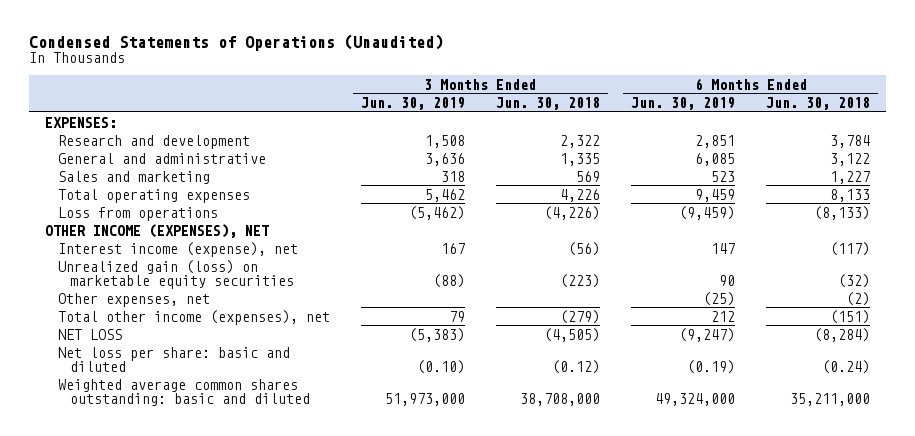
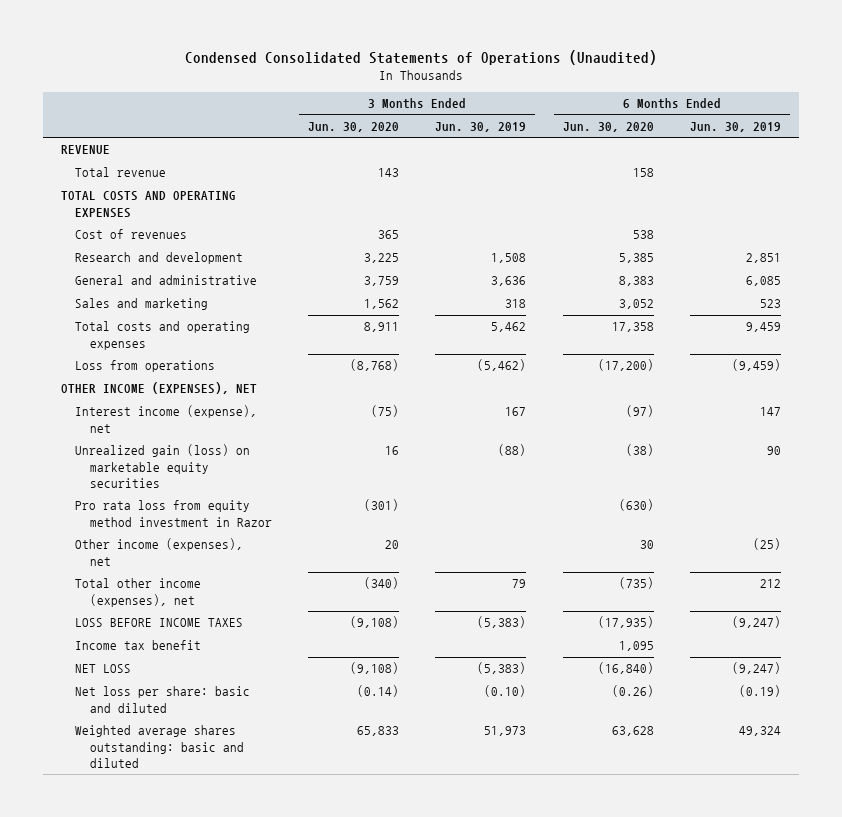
- Condensed Statements of Operations (Unaudited)
+ Condensed Consolidated Statements of Operations (Unaudited)
- | 3 Months Ended Jun. 30, 2019 | 3 Months Ended Jun. 30, 2018 | 6 Months Ended Jun. 30, 2019 | 6 Months Ended Jun. 30, 2018
+ | 3 Months Ended Jun. 30, 2020 | 3 Months Ended Jun. 30, 2019 | 6 Months Ended Jun. 30, 2020 | 6 Months Ended Jun. 30, 2019
- EXPENSES:
+ REVENUE
+ Total revenue | 143 | | 158 |
+ TOTAL COSTS AND OPERATING EXPENSES
+ Cost of revenues | 365 | | 538 |
- Total operating expenses | 5,462 | 4,226 | 9,459 | 8,133
+ Total costs and operating expenses | 8,911 | 5,462 | 17,358 | 9,459
- Other expenses, net | | | (25) | (2)
+ Pro rata loss from equity method investment in Razor | (301) | | (630) |
+ Other income (expenses), net | 20 | | 30 | (25)
+ LOSS BEFORE INCOME TAXES | (9,108) | (5,383) | (17,935) | (9,247)
+ Income tax benefit | | | 1,095 |
- Weighted average common shares outstanding: basic and diluted | 51,973,000 | 38,708,000 | 49,324,000 | 35,211,000
+ Weighted average shares outstanding: basic and diluted | 65,833 | 51,973 | 63,628 | 49,324

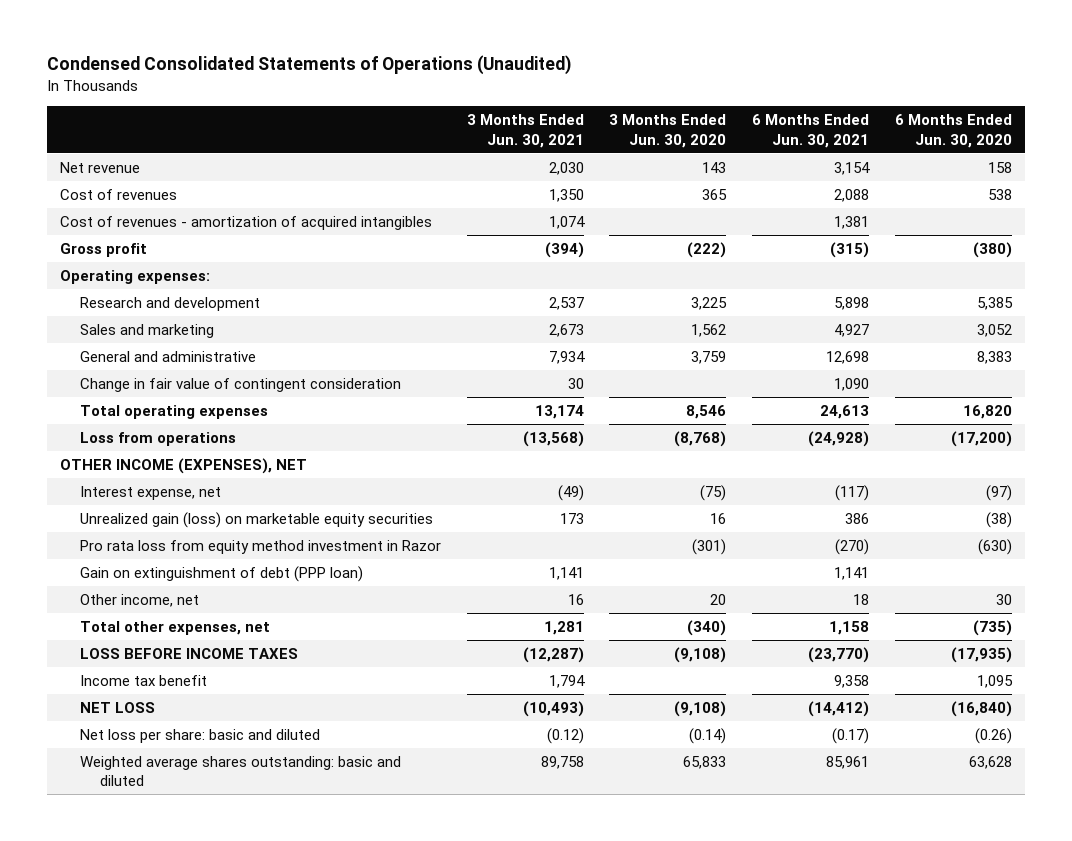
- | 3 Months Ended Jun. 30, 2020 | 3 Months Ended Jun. 30, 2019 | 6 Months Ended Jun. 30, 2020 | 6 Months Ended Jun. 30, 2019
+ | 3 Months Ended Jun. 30, 2021 | 3 Months Ended Jun. 30, 2020 | 6 Months Ended Jun. 30, 2021 | 6 Months Ended Jun. 30, 2020
- REVENUE
- Total revenue | 143 | | 158 |
- TOTAL COSTS AND OPERATING EXPENSES
+ Net revenue | 2,030 | 143 | 3,154 | 158
+ Cost of revenues - amortization of acquired intangibles | 1,074 | | 1,381 |
+ Gross profit | (394) | (222) | (315) | (380)
+ Operating expenses:
- Total costs and operating expenses | 8,911 | 5,462 | 17,358 | 9,459
moved down: General and administrative | 7,934 | 3,759 | 12,698 | 8,383
+ Change in fair value of contingent consideration | 30 | | 1,090 |
+ Total operating expenses | 13,174 | 8,546 | 24,613 | 16,820
- Interest income (expense), net | (75) | 167 | (97) | 147
+ Interest expense, net | (49) | (75) | (117) | (97)
- Other income (expenses), net | 20 | | 30 | (25)
- Total other income (expenses), net | (340) | 79 | (735) | 212
+ Gain on extinguishment of debt (PPP loan) | 1,141 | | 1,141 |
+ Other income, net | 16 | 20 | 18 | 30
+ Total other expenses, net | 1,281 | (340) | 1,158 | (735)

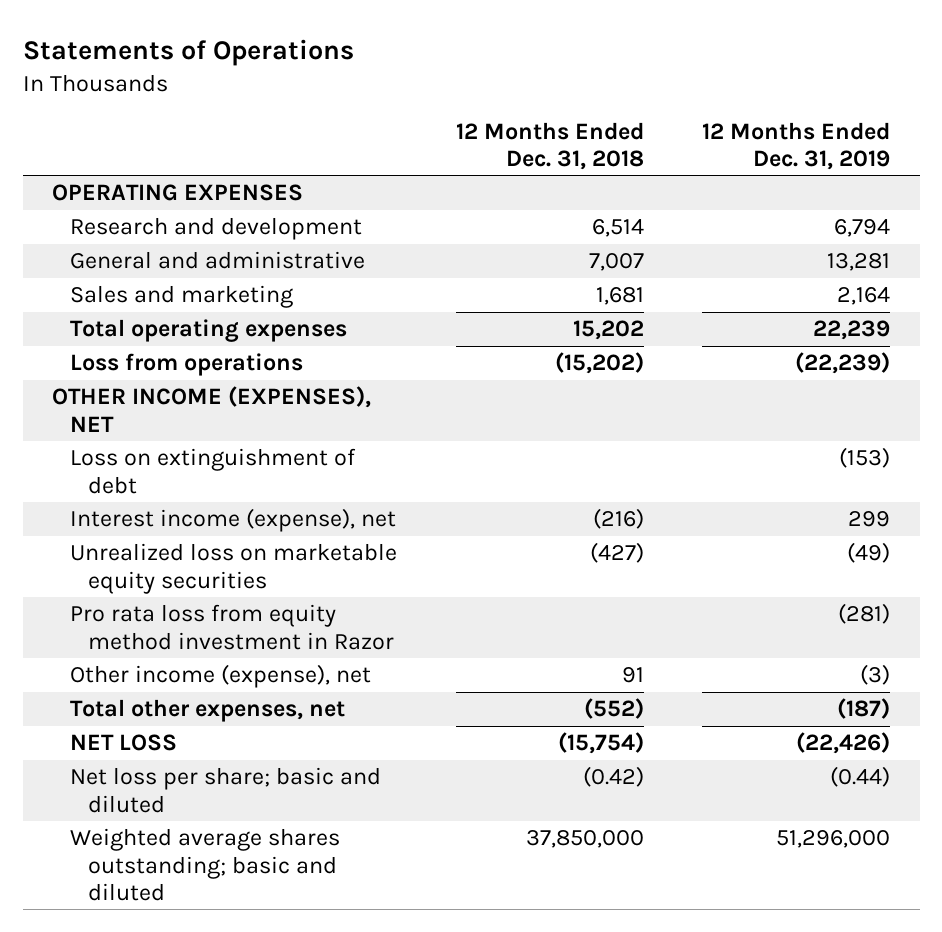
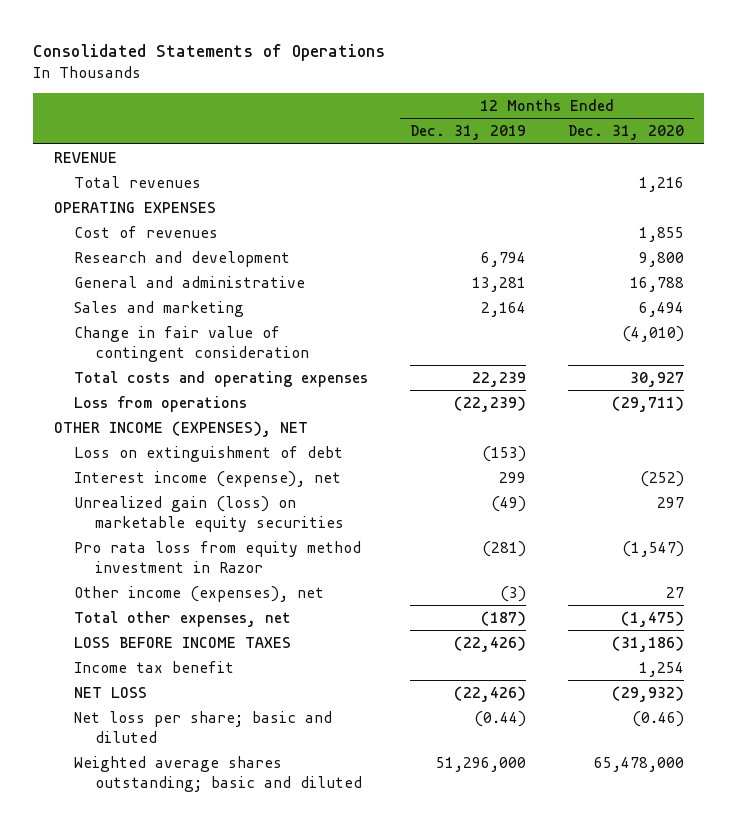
- Statements of Operations
+ Consolidated Statements of Operations
- | 12 Months Ended Dec. 31, 2018 | 12 Months Ended Dec. 31, 2019
+ | 12 Months Ended Dec. 31, 2019 | 12 Months Ended Dec. 31, 2020
+ REVENUE
+ Total revenues | | 1,216
+ Cost of revenues | | 1,855
- Total operating expenses | 15,202 | 22,239
+ Change in fair value of contingent consideration | | (4,010)
+ Total costs and operating expenses | 22,239 | 30,927
- Unrealized loss on marketable equity securities | (427) | (49)
+ Unrealized gain (loss) on marketable equity securities | (49) | 297
- Other income (expense), net | 91 | (3)
+ Other income (expenses), net | (3) | 27
+ LOSS BEFORE INCOME TAXES | (22,426) | (31,186)
+ Income tax benefit | | 1,254

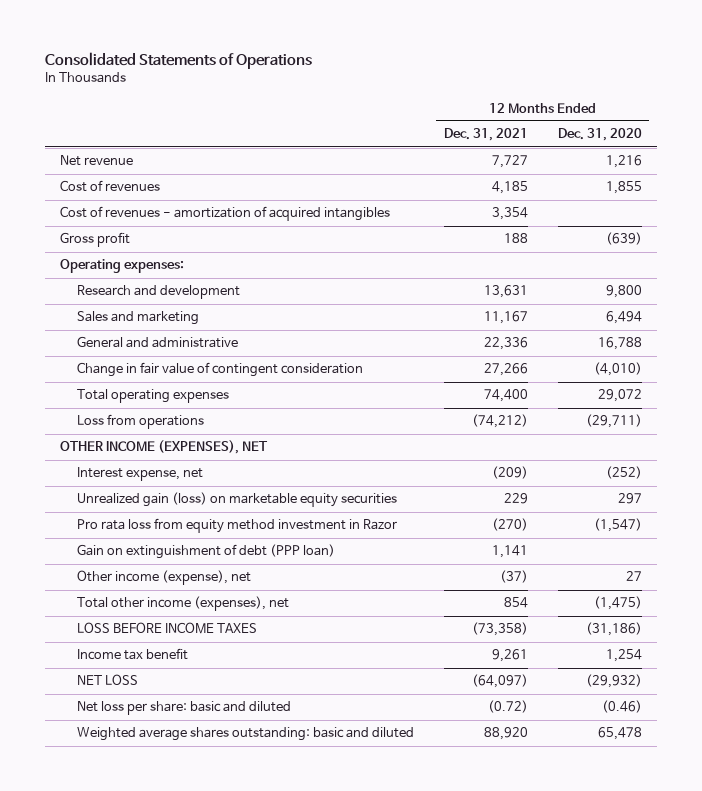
- | 12 Months Ended Dec. 31, 2019 | 12 Months Ended Dec. 31, 2020
+ | 12 Months Ended Dec. 31, 2021 | 12 Months Ended Dec. 31, 2020
- REVENUE
- Total revenues | | 1,216
- OPERATING EXPENSES
+ Net revenue | 7,727 | 1,216
+ Cost of revenues - amortization of acquired intangibles | 3,354 |
+ Gross profit | 188 | (639)
+ Operating expenses:
moved down: General and administrative | 22,336 | 16,788
- Total costs and operating expenses | 22,239 | 30,927
+ Total operating expenses | 74,400 | 29,072
- Loss on extinguishment of debt | (153) |
- Interest income (expense), net | 299 | (252)
+ Interest expense, net | (209) | (252)
- Other income (expenses), net | (3) | 27
- Total other expenses, net | (187) | (1,475)
+ Gain on extinguishment of debt (PPP loan) | 1,141 |
+ Other income (expense), net | (37) | 27
+ Total other income (expenses), net | 854 | (1,475)
- Net loss per share; basic and diluted | (0.44) | (0.46)
- Weighted average shares outstanding; basic and diluted | 51,296,000 | 65,478,000
+ Net loss per share: basic and diluted | (0.72) | (0.46)
+ Weighted average shares outstanding: basic and diluted | 88,920 | 65,478

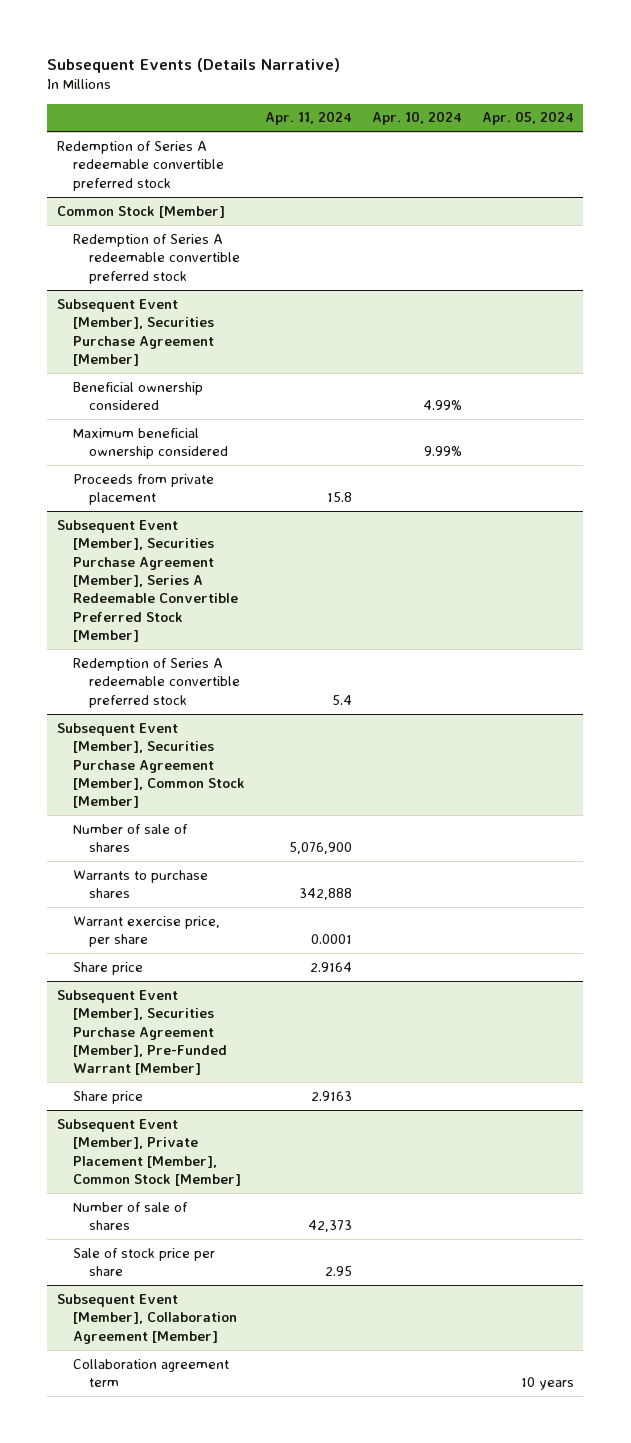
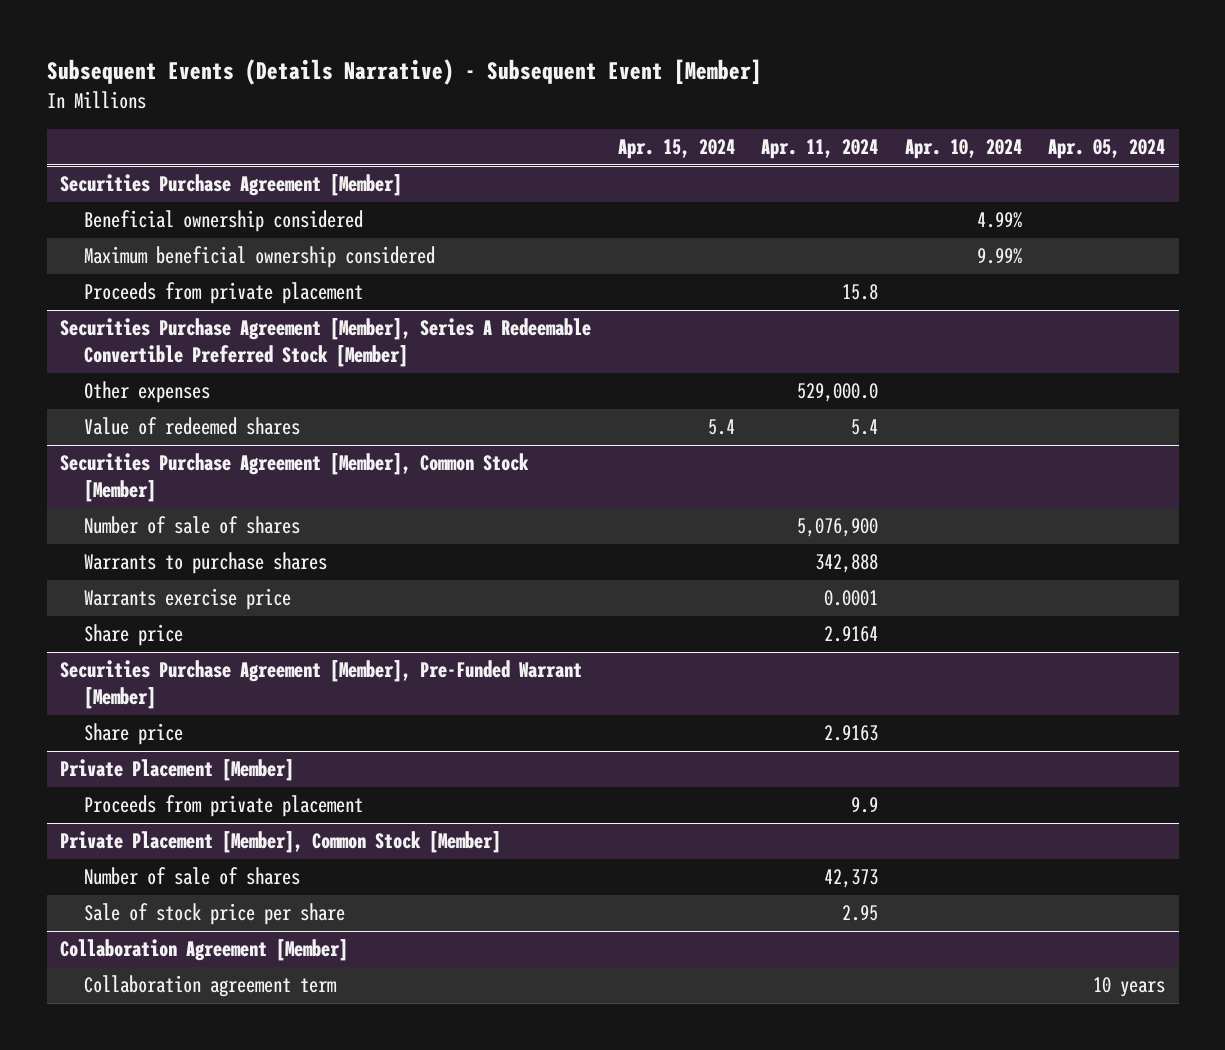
- Subsequent Events (Details Narrative)
+ Subsequent Events (Details Narrative) - Subsequent Event [Member]
- | Apr. 11, 2024 | Apr. 10, 2024 | Apr. 05, 2024
+ | Apr. 15, 2024 | Apr. 11, 2024 | Apr. 10, 2024 | Apr. 05, 2024
- Redemption of Series A redeemable convertible preferred stock
- Common Stock [Member]
- Redemption of Series A redeemable convertible preferred stock
- Subsequent Event [Member], Securities Purchase Agreement [Member]
+ Securities Purchase Agreement [Member]
- Subsequent Event [Member], Securities Purchase Agreement [Member], Series A Redeemable Convertible Preferred Stock [Member]
- Redemption of Series A redeemable convertible preferred stock | 5.4 | |
- Subsequent Event [Member], Securities Purchase Agreement [Member], Common Stock [Member]
+ Securities Purchase Agreement [Member], Series A Redeemable Convertible Preferred Stock [Member]
+ Other expenses | | 529,000.0 | |
+ Value of redeemed shares | 5.4 | 5.4 | |
+ Securities Purchase Agreement [Member], Common Stock [Member]
- Warrant exercise price, per share | 0.0001 | |
+ Warrants exercise price | | 0.0001 | |
- Subsequent Event [Member], Securities Purchase Agreement [Member], Pre-Funded Warrant [Member]
+ Securities Purchase Agreement [Member], Pre-Funded Warrant [Member]
- Subsequent Event [Member], Private Placement [Member], Common Stock [Member]
+ Private Placement [Member]
+ Proceeds from private placement | | 9.9 | |
+ Private Placement [Member], Common Stock [Member]
- Subsequent Event [Member], Collaboration Agreement [Member]
+ Collaboration Agreement [Member]

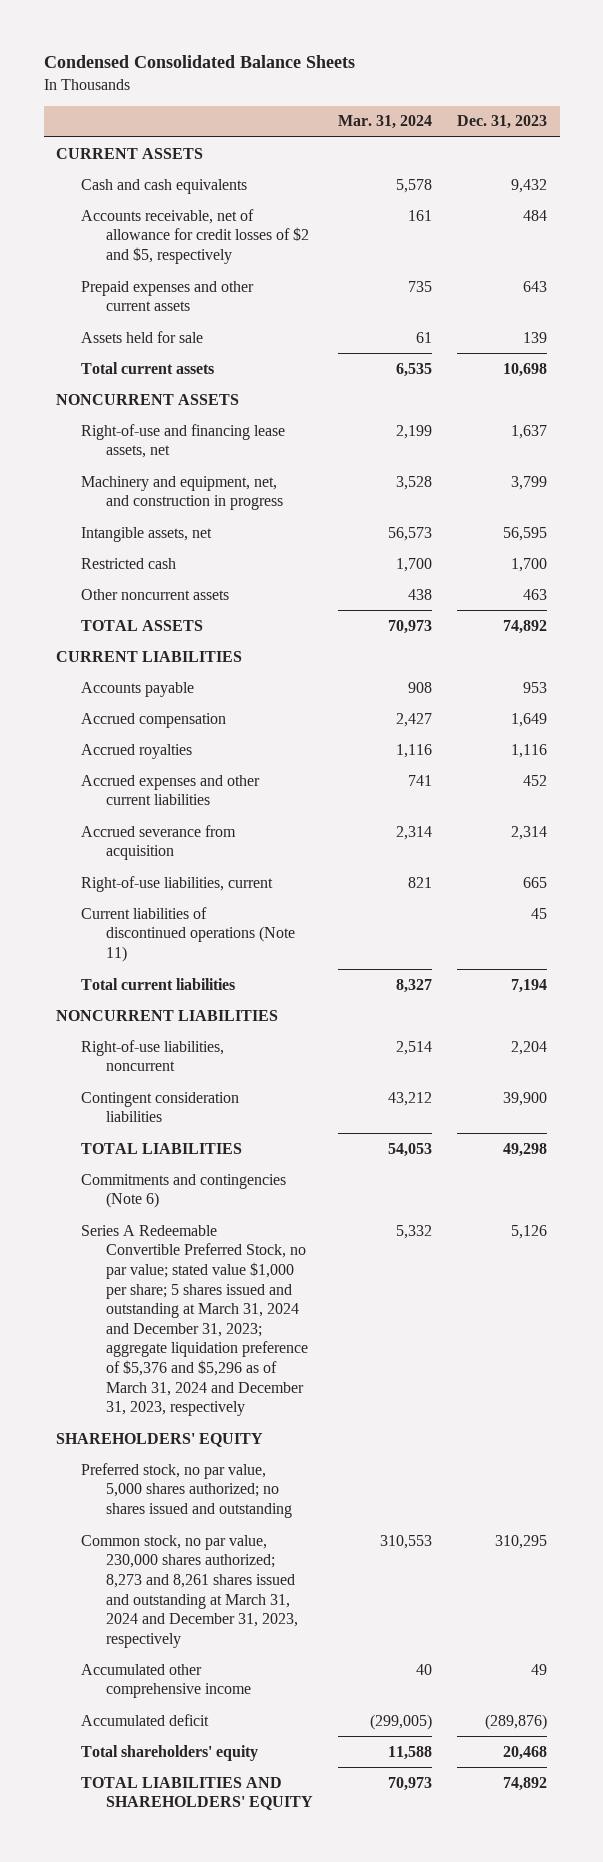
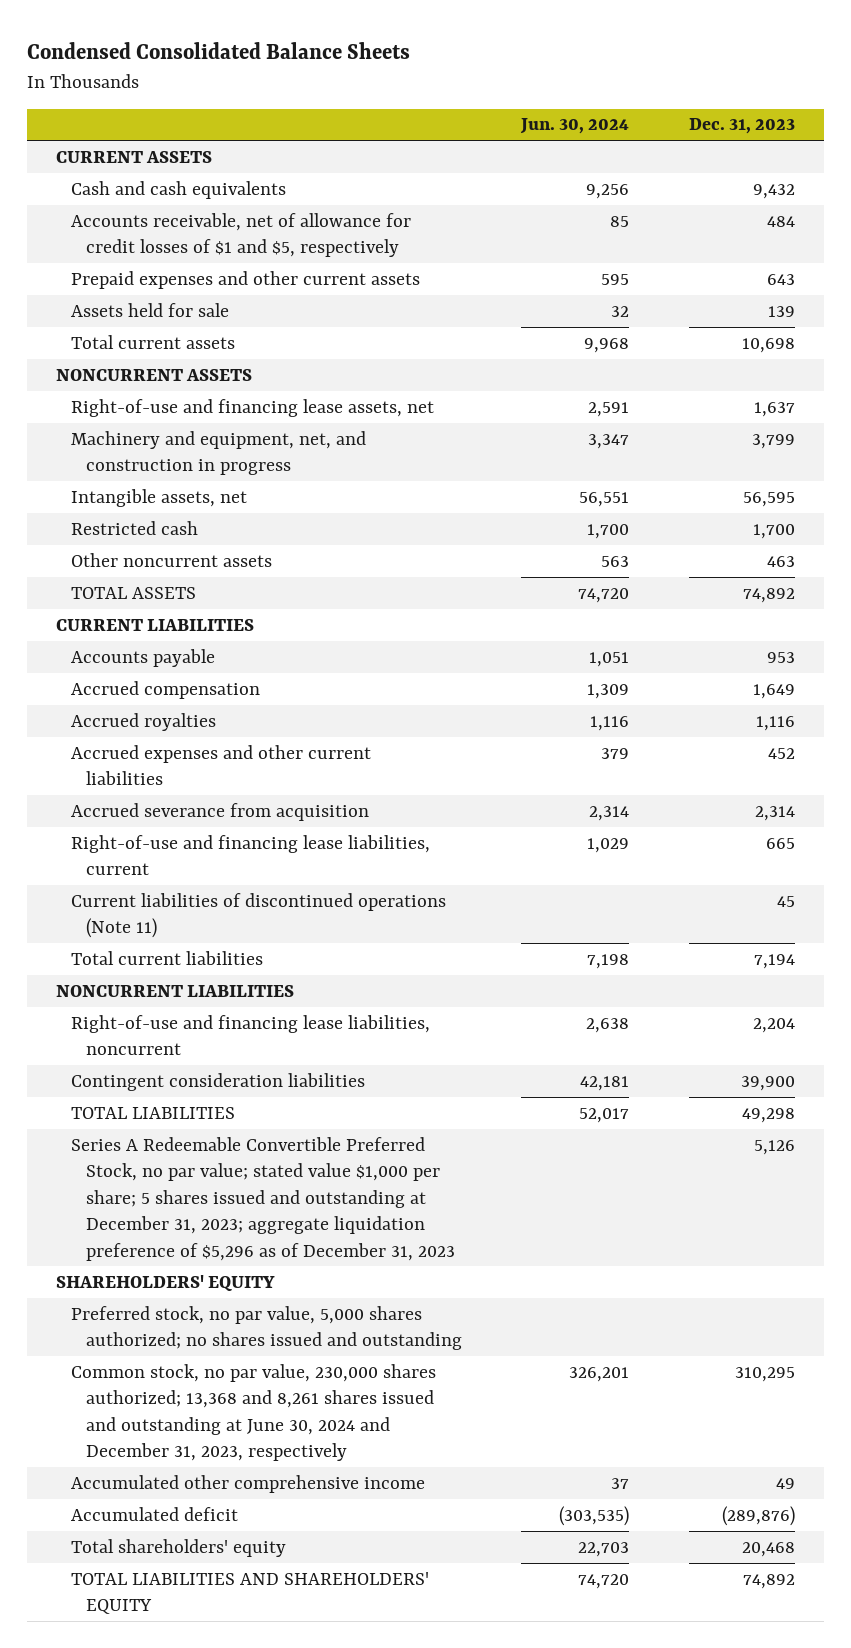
- | Mar. 31, 2024 | Dec. 31, 2023
+ | Jun. 30, 2024 | Dec. 31, 2023
- Accounts receivable, net of allowance for credit losses of $2 and $5, respectively | 161 | 484
+ Accounts receivable, net of allowance for credit losses of $1 and $5, respectively | 85 | 484
- Right-of-use liabilities, current | 821 | 665
+ Right-of-use and financing lease liabilities, current | 1,029 | 665
- Right-of-use liabilities, noncurrent | 2,514 | 2,204
+ Right-of-use and financing lease liabilities, noncurrent | 2,638 | 2,204
- Commitments and contingencies (Note 6)
- Series A Redeemable Convertible Preferred Stock, no par value; stated value $1,000 per share; 5 shares issued and outstanding at March 31, 2024 and December 31, 2023; aggregate liquidation preference of $5,376 and $5,296 as of March 31, 2024 and December 31, 2023, respectively | 5,332 | 5,126
+ Series A Redeemable Convertible Preferred Stock, no par value; stated value $1,000 per share; 5 shares issued and outstanding at December 31, 2023; aggregate liquidation preference of $5,296 as of December 31, 2023 | | 5,126
- Common stock, no par value, 230,000 shares authorized; 8,273 and 8,261 shares issued and outstanding at March 31, 2024 and December 31, 2023, respectively | 310,553 | 310,295
+ Common stock, no par value, 230,000 shares authorized; 13,368 and 8,261 shares issued and outstanding at June 30, 2024 and December 31, 2023, respectively | 326,201 | 310,295

